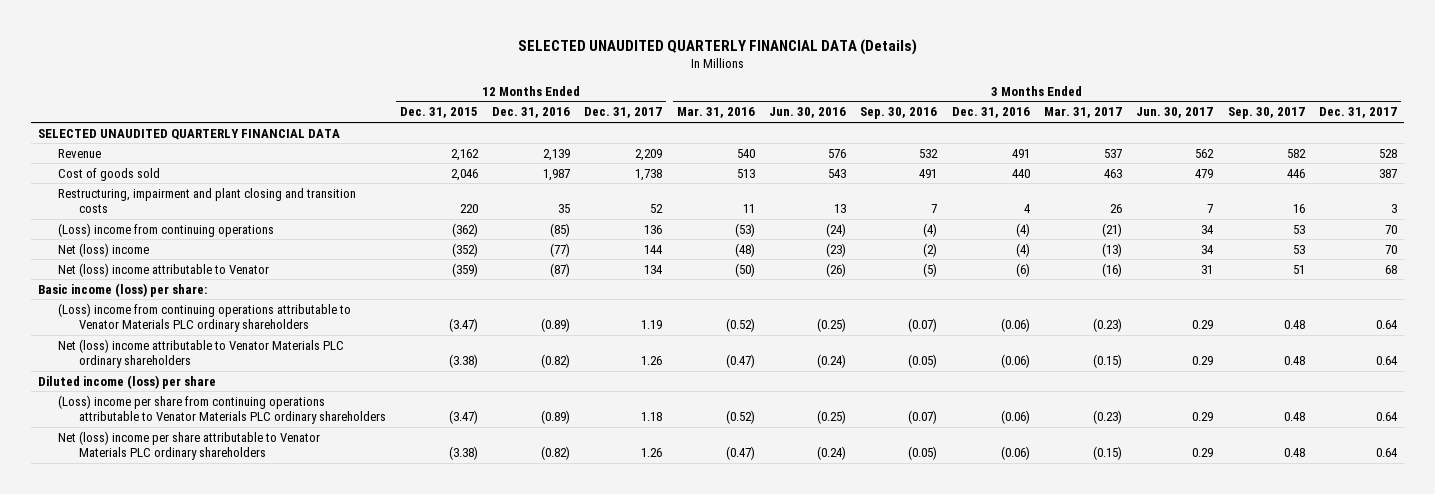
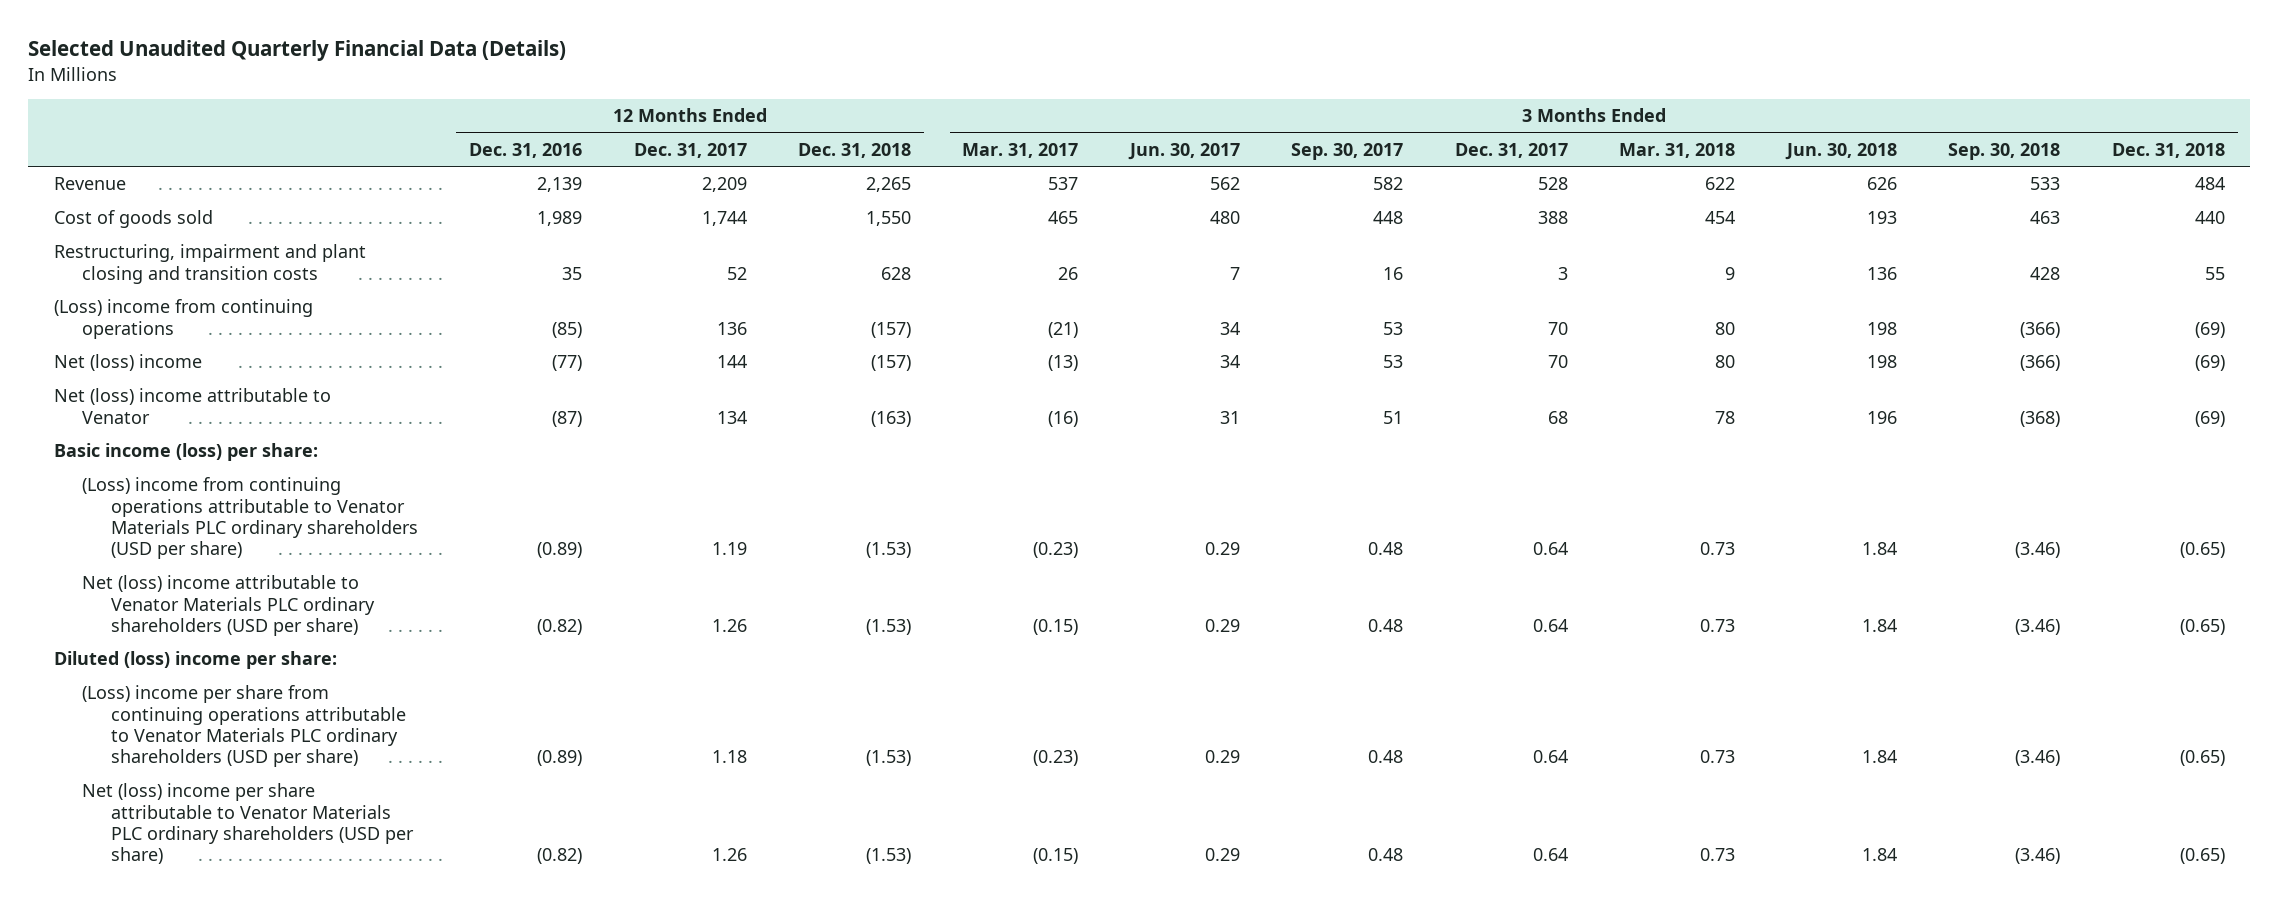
- SELECTED UNAUDITED QUARTERLY FINANCIAL DATA (Details)
+ Selected Unaudited Quarterly Financial Data (Details)
- | 12 Months Ended Dec. 31, 2015 | 12 Months Ended Dec. 31, 2016 | 12 Months Ended Dec. 31, 2017 | 3 Months Ended Mar. 31, 2016 | 3 Months Ended Jun. 30, 2016 | 3 Months Ended Sep. 30, 2016 | 3 Months Ended Dec. 31, 2016 | 3 Months Ended Mar. 31, 2017 | 3 Months Ended Jun. 30, 2017 | 3 Months Ended Sep. 30, 2017 | 3 Months Ended Dec. 31, 2017
+ | 12 Months Ended Dec. 31, 2016 | 12 Months Ended Dec. 31, 2017 | 12 Months Ended Dec. 31, 2018 | 3 Months Ended Mar. 31, 2017 | 3 Months Ended Jun. 30, 2017 | 3 Months Ended Sep. 30, 2017 | 3 Months Ended Dec. 31, 2017 | 3 Months Ended Mar. 31, 2018 | 3 Months Ended Jun. 30, 2018 | 3 Months Ended Sep. 30, 2018 | 3 Months Ended Dec. 31, 2018
- SELECTED UNAUDITED QUARTERLY FINANCIAL DATA
- Cost of goods sold | 2,046 | 1,987 | 1,738 | 513 | 543 | 491 | 440 | 463 | 479 | 446 | 387
+ Cost of goods sold | 1,989 | 1,744 | 1,550 | 465 | 480 | 448 | 388 | 454 | 193 | 463 | 440
- (Loss) income from continuing operations attributable to Venator Materials PLC ordinary shareholders | (3.47) | (0.89) | 1.19 | (0.52) | (0.25) | (0.07) | (0.06) | (0.23) | 0.29 | 0.48 | 0.64
- Net (loss) income attributable to Venator Materials PLC ordinary shareholders | (3.38) | (0.82) | 1.26 | (0.47) | (0.24) | (0.05) | (0.06) | (0.15) | 0.29 | 0.48 | 0.64
- Diluted income (loss) per share
- (Loss) income per share from continuing operations attributable to Venator Materials PLC ordinary shareholders | (3.47) | (0.89) | 1.18 | (0.52) | (0.25) | (0.07) | (0.06) | (0.23) | 0.29 | 0.48 | 0.64
- Net (loss) income per share attributable to Venator Materials PLC ordinary shareholders | (3.38) | (0.82) | 1.26 | (0.47) | (0.24) | (0.05) | (0.06) | (0.15) | 0.29 | 0.48 | 0.64
+ (Loss) income from continuing operations attributable to Venator Materials PLC ordinary shareholders (USD per share) | (0.89) | 1.19 | (1.53) | (0.23) | 0.29 | 0.48 | 0.64 | 0.73 | 1.84 | (3.46) | (0.65)
+ Net (loss) income attributable to Venator Materials PLC ordinary shareholders (USD per share) | (0.82) | 1.26 | (1.53) | (0.15) | 0.29 | 0.48 | 0.64 | 0.73 | 1.84 | (3.46) | (0.65)
+ Diluted (loss) income per share:
+ (Loss) income per share from continuing operations attributable to Venator Materials PLC ordinary shareholders (USD per share) | (0.89) | 1.18 | (1.53) | (0.23) | 0.29 | 0.48 | 0.64 | 0.73 | 1.84 | (3.46) | (0.65)
+ Net (loss) income per share attributable to Venator Materials PLC ordinary shareholders (USD per share) | (0.82) | 1.26 | (1.53) | (0.15) | 0.29 | 0.48 | 0.64 | 0.73 | 1.84 | (3.46) | (0.65)

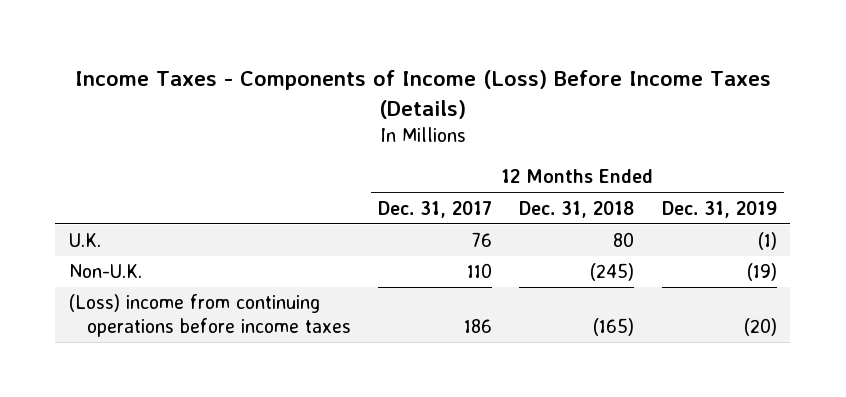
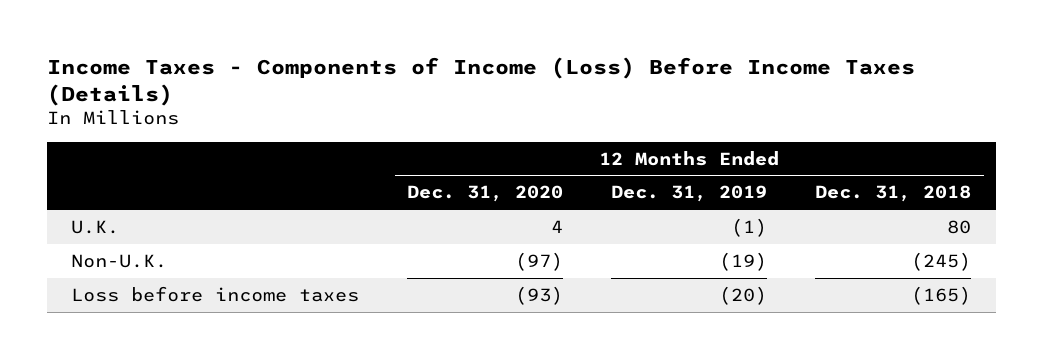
- | 12 Months Ended Dec. 31, 2017 | 12 Months Ended Dec. 31, 2018 | 12 Months Ended Dec. 31, 2019
+ | 12 Months Ended Dec. 31, 2020 | 12 Months Ended Dec. 31, 2019 | 12 Months Ended Dec. 31, 2018
- (Loss) income from continuing operations before income taxes | 186 | (165) | (20)
+ Loss before income taxes | (93) | (20) | (165)

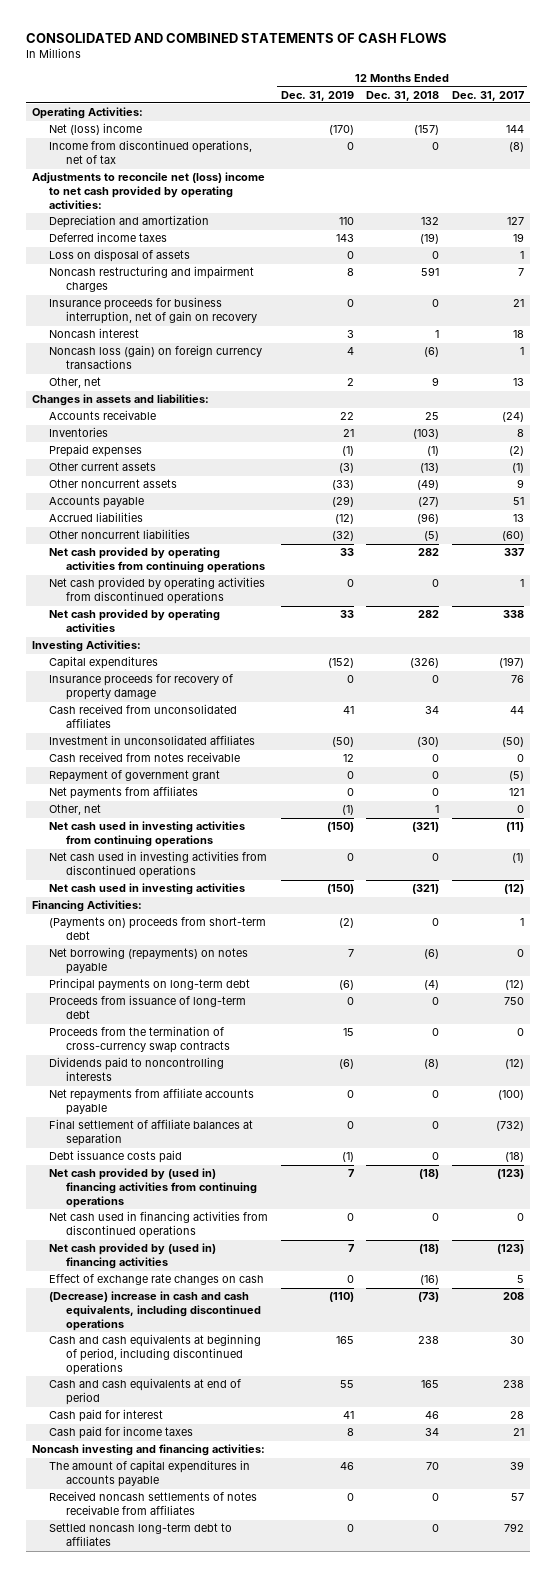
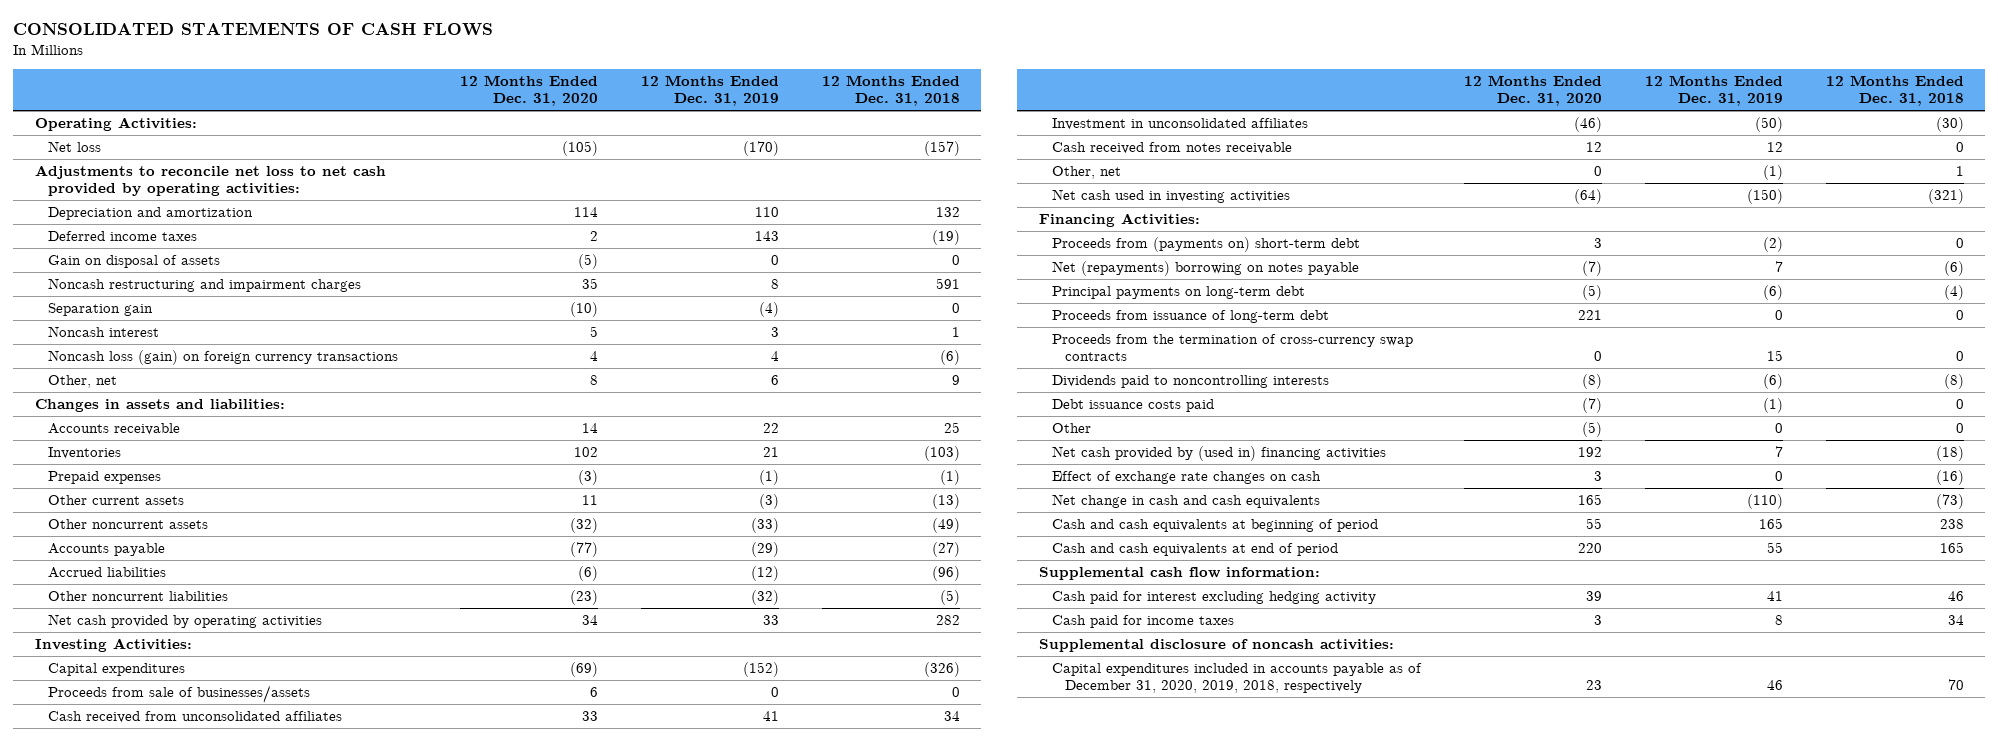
- CONSOLIDATED AND COMBINED STATEMENTS OF CASH FLOWS
+ CONSOLIDATED STATEMENTS OF CASH FLOWS
- | 12 Months Ended Dec. 31, 2019 | 12 Months Ended Dec. 31, 2018 | 12 Months Ended Dec. 31, 2017
+ | 12 Months Ended Dec. 31, 2020 | 12 Months Ended Dec. 31, 2019 | 12 Months Ended Dec. 31, 2018
- Net (loss) income | (170) | (157) | 144
- Income from discontinued operations, net of tax | 0 | 0 | (8)
- Adjustments to reconcile net (loss) income to net cash provided by operating activities:
+ Net loss | (105) | (170) | (157)
+ Adjustments to reconcile net loss to net cash provided by operating activities:
- Loss on disposal of assets | 0 | 0 | 1
+ Gain on disposal of assets | (5) | 0 | 0
- Insurance proceeds for business interruption, net of gain on recovery | 0 | 0 | 21
+ Separation gain | (10) | (4) | 0
- Other, net | 2 | 9 | 13
+ Other, net | 8 | 6 | 9
- Net cash provided by operating activities from continuing operations | 33 | 282 | 337
- Net cash provided by operating activities from discontinued operations | 0 | 0 | 1
- Insurance proceeds for recovery of property damage | 0 | 0 | 76
+ Proceeds from sale of businesses/assets | 6 | 0 | 0
- Repayment of government grant | 0 | 0 | (5)
- Net payments from affiliates | 0 | 0 | 121
- Net cash used in investing activities from continuing operations | (150) | (321) | (11)
- Net cash used in investing activities from discontinued operations | 0 | 0 | (1)
- (Payments on) proceeds from short-term debt | (2) | 0 | 1
- Net borrowing (repayments) on notes payable | 7 | (6) | 0
+ Proceeds from (payments on) short-term debt | 3 | (2) | 0
+ Net (repayments) borrowing on notes payable | (7) | 7 | (6)
- Net repayments from affiliate accounts payable | 0 | 0 | (100)
- Final settlement of affiliate balances at separation | 0 | 0 | (732)
- Net cash provided by (used in) financing activities from continuing operations | 7 | (18) | (123)
- Net cash used in financing activities from discontinued operations | 0 | 0 | 0
+ Other | (5) | 0 | 0
- (Decrease) increase in cash and cash equivalents, including discontinued operations | (110) | (73) | 208
- Cash and cash equivalents at beginning of period, including discontinued operations | 165 | 238 | 30
+ Net change in cash and cash equivalents | 165 | (110) | (73)
+ Cash and cash equivalents at beginning of period | 55 | 165 | 238
- Cash paid for interest | 41 | 46 | 28
+ Supplemental cash flow information:
+ Cash paid for interest excluding hedging activity | 39 | 41 | 46
- Noncash investing and financing activities:
- The amount of capital expenditures in accounts payable | 46 | 70 | 39
- Received noncash settlements of notes receivable from affiliates | 0 | 0 | 57
- Settled noncash long-term debt to affiliates | 0 | 0 | 792
+ Supplemental disclosure of noncash activities:
+ Capital expenditures included in accounts payable as of December 31, 2020, 2019, 2018, respectively | 23 | 46 | 70

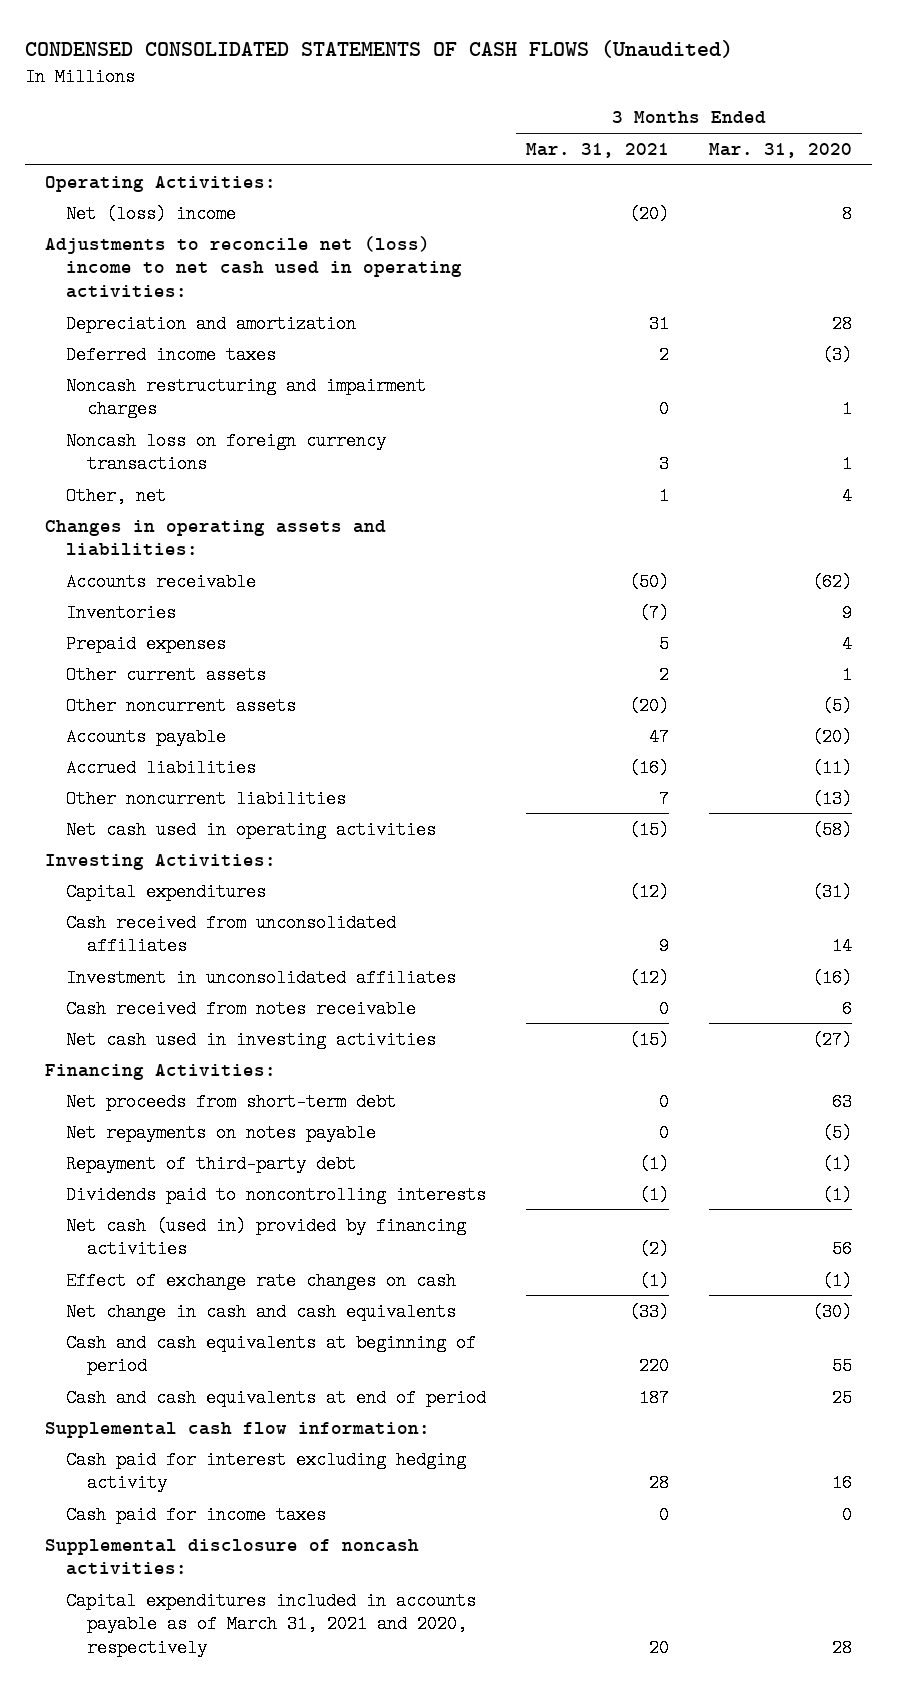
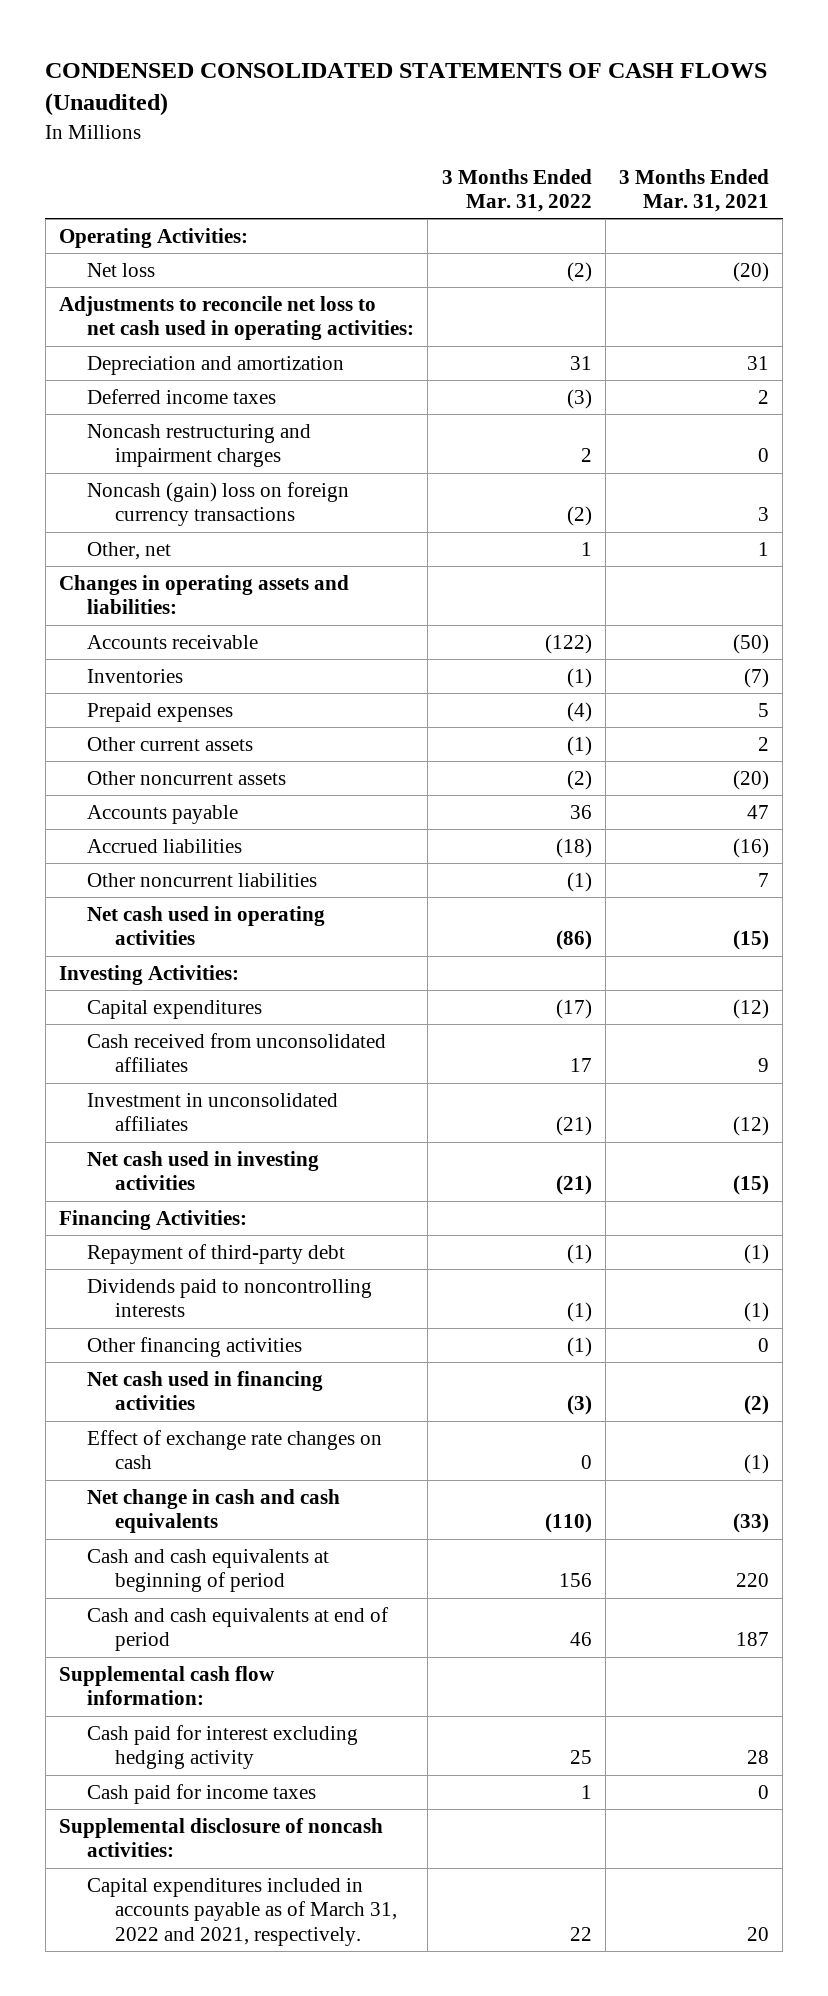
- | 3 Months Ended Mar. 31, 2021 | 3 Months Ended Mar. 31, 2020
+ | 3 Months Ended Mar. 31, 2022 | 3 Months Ended Mar. 31, 2021
- Net (loss) income | (20) | 8
- Adjustments to reconcile net (loss) income to net cash used in operating activities:
+ Net loss | (2) | (20)
+ Adjustments to reconcile net loss to net cash used in operating activities:
- Noncash loss on foreign currency transactions | 3 | 1
+ Noncash (gain) loss on foreign currency transactions | (2) | 3
- Cash received from notes receivable | 0 | 6
- Net proceeds from short-term debt | 0 | 63
- Net repayments on notes payable | 0 | (5)
- Net cash (used in) provided by financing activities | (2) | 56
+ Other financing activities | (1) | 0
+ Net cash used in financing activities | (3) | (2)
- Capital expenditures included in accounts payable as of March 31, 2021 and 2020, respectively | 20 | 28
+ Capital expenditures included in accounts payable as of March 31, 2022 and 2021, respectively. | 22 | 20

